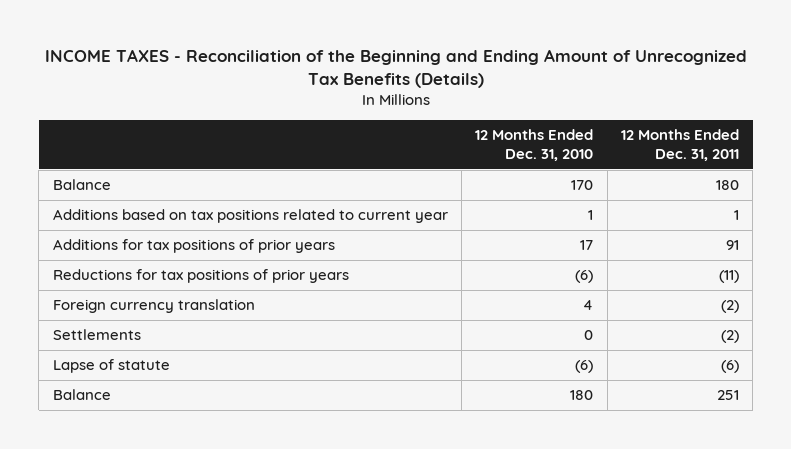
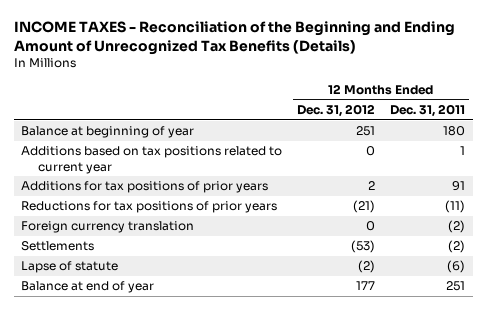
- | 12 Months Ended Dec. 31, 2010 | 12 Months Ended Dec. 31, 2011
+ | 12 Months Ended Dec. 31, 2012 | 12 Months Ended Dec. 31, 2011
- Balance | 170 | 180
+ Balance at beginning of year | 251 | 180
- Balance | 180 | 251
+ Balance at end of year | 177 | 251

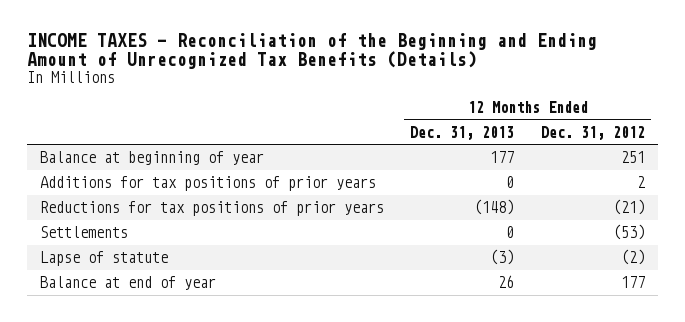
- | 12 Months Ended Dec. 31, 2012 | 12 Months Ended Dec. 31, 2011
+ | 12 Months Ended Dec. 31, 2013 | 12 Months Ended Dec. 31, 2012
- Additions based on tax positions related to current year | 0 | 1
- Foreign currency translation | 0 | (2)

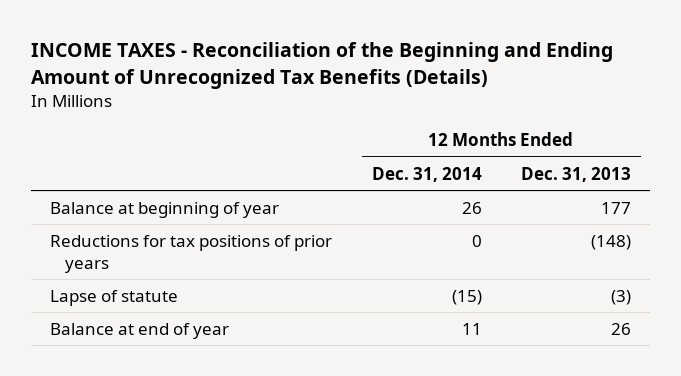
- | 12 Months Ended Dec. 31, 2013 | 12 Months Ended Dec. 31, 2012
+ | 12 Months Ended Dec. 31, 2014 | 12 Months Ended Dec. 31, 2013
- Additions for tax positions of prior years | 0 | 2
- Settlements | 0 | (53)

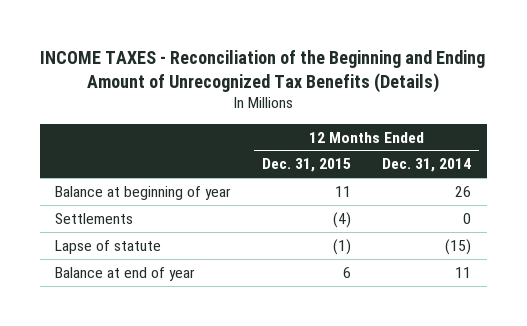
- | 12 Months Ended Dec. 31, 2014 | 12 Months Ended Dec. 31, 2013
+ | 12 Months Ended Dec. 31, 2015 | 12 Months Ended Dec. 31, 2014
- Reductions for tax positions of prior years | 0 | (148)
+ Settlements | (4) | 0

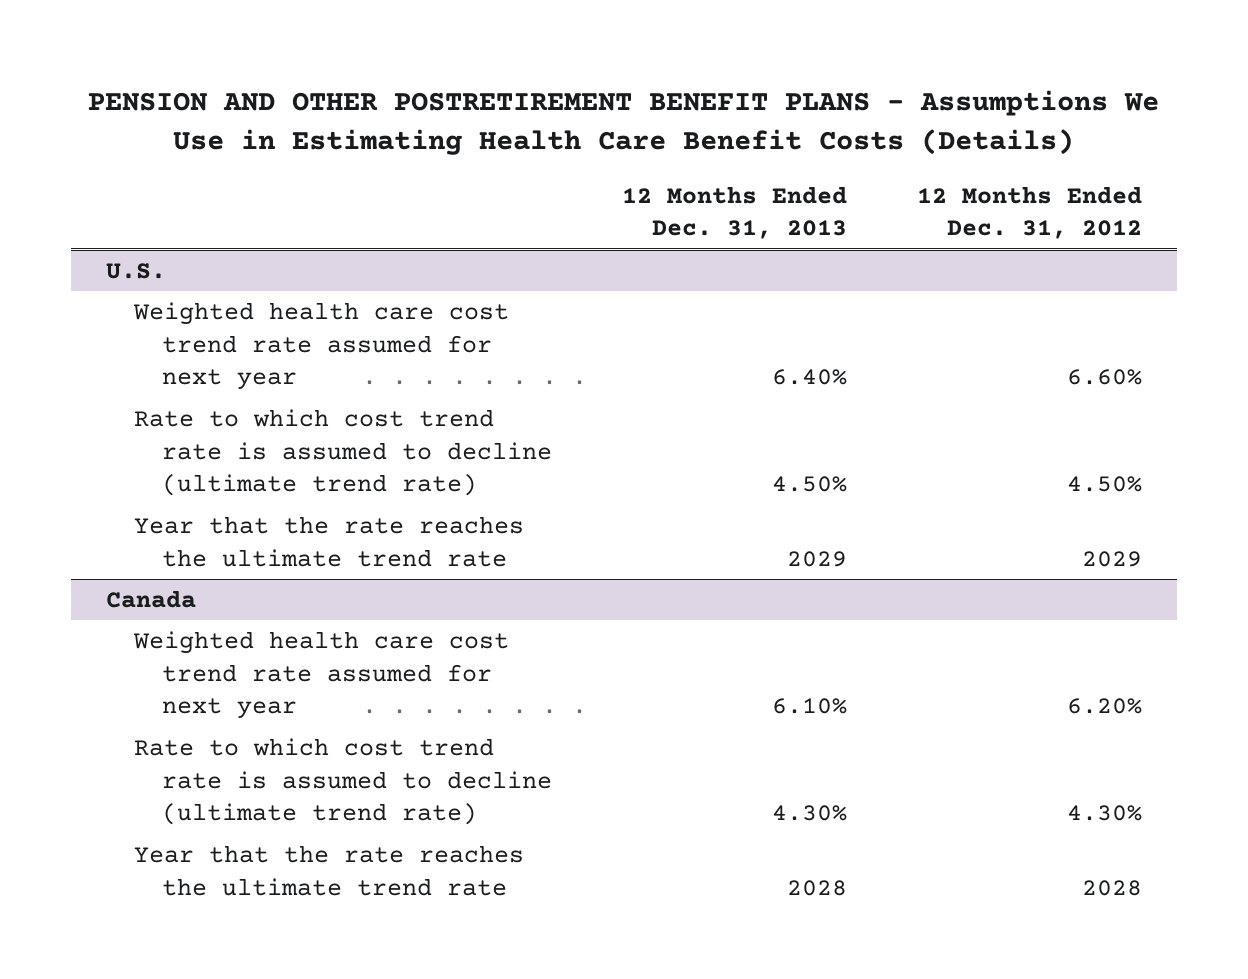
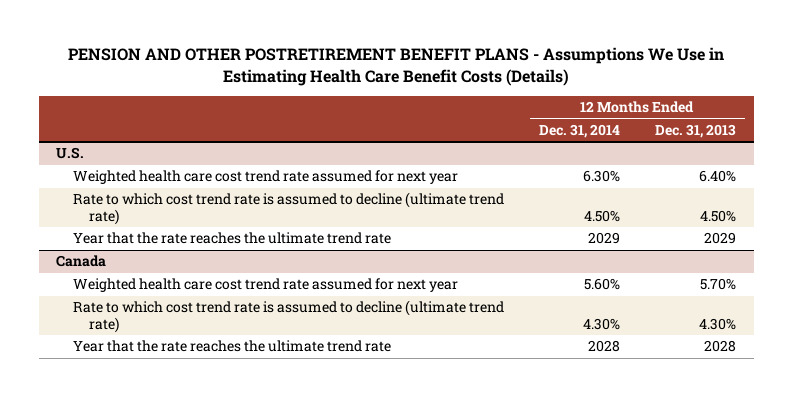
- | 12 Months Ended Dec. 31, 2013 | 12 Months Ended Dec. 31, 2012
+ | 12 Months Ended Dec. 31, 2014 | 12 Months Ended Dec. 31, 2013
@ Canada
- Weighted health care cost trend rate assumed for next year | 6.10% | 6.20%
+ Weighted health care cost trend rate assumed for next year | 5.60% | 5.70%

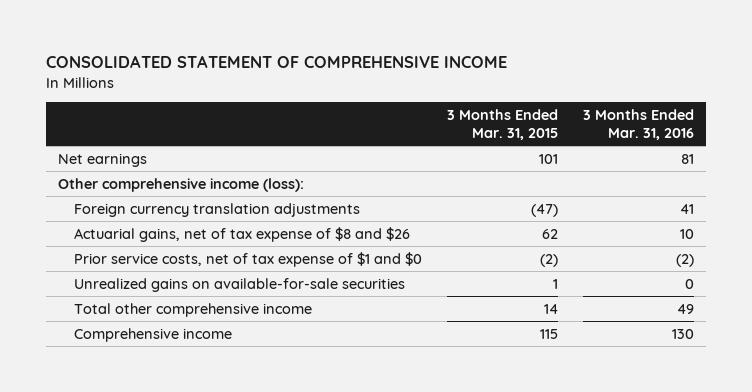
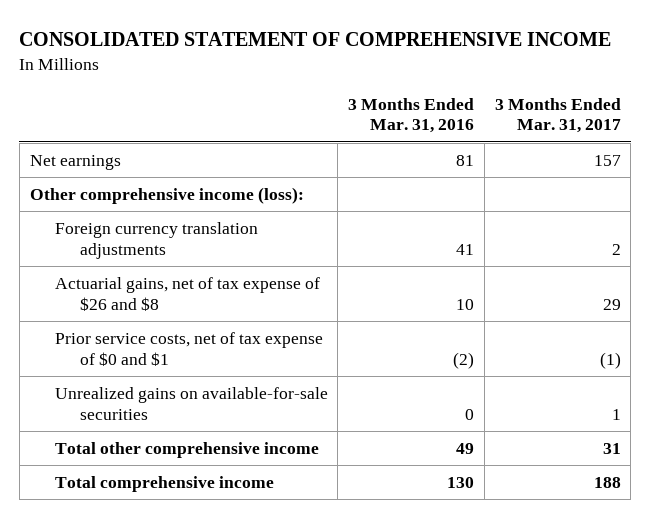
- | 3 Months Ended Mar. 31, 2015 | 3 Months Ended Mar. 31, 2016
+ | 3 Months Ended Mar. 31, 2016 | 3 Months Ended Mar. 31, 2017
- Actuarial gains, net of tax expense of $8 and $26 | 62 | 10
- Prior service costs, net of tax expense of $1 and $0 | (2) | (2)
+ Actuarial gains, net of tax expense of $26 and $8 | 10 | 29
+ Prior service costs, net of tax expense of $0 and $1 | (2) | (1)
- Comprehensive income | 115 | 130
+ Total comprehensive income | 130 | 188

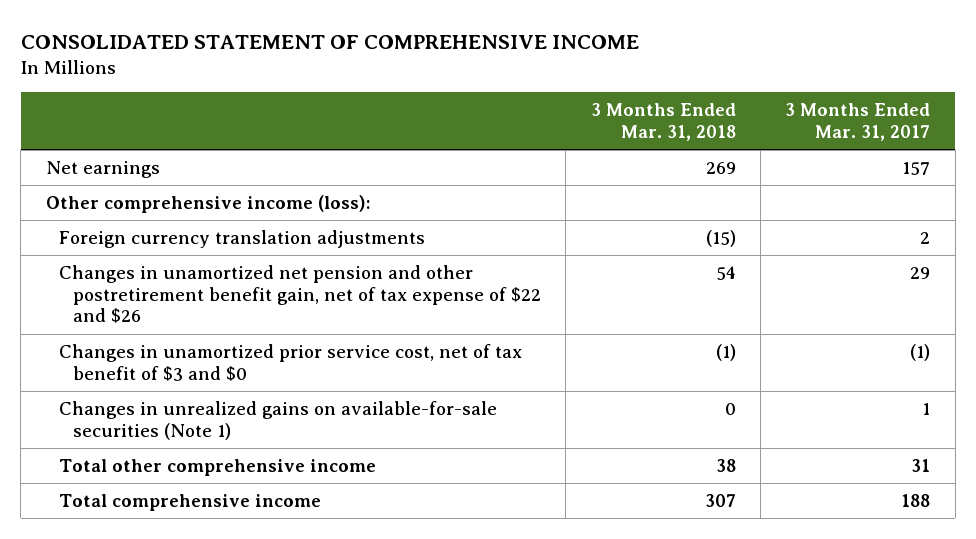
- | 3 Months Ended Mar. 31, 2016 | 3 Months Ended Mar. 31, 2017
+ | 3 Months Ended Mar. 31, 2018 | 3 Months Ended Mar. 31, 2017
- Actuarial gains, net of tax expense of $26 and $8 | 10 | 29
- Prior service costs, net of tax expense of $0 and $1 | (2) | (1)
- Unrealized gains on available-for-sale securities | 0 | 1
+ Changes in unamortized net pension and other postretirement benefit gain, net of tax expense of $22 and $26 | 54 | 29
+ Changes in unamortized prior service cost, net of tax benefit of $3 and $0 | (1) | (1)
+ Changes in unrealized gains on available-for-sale securities (Note 1) | 0 | 1

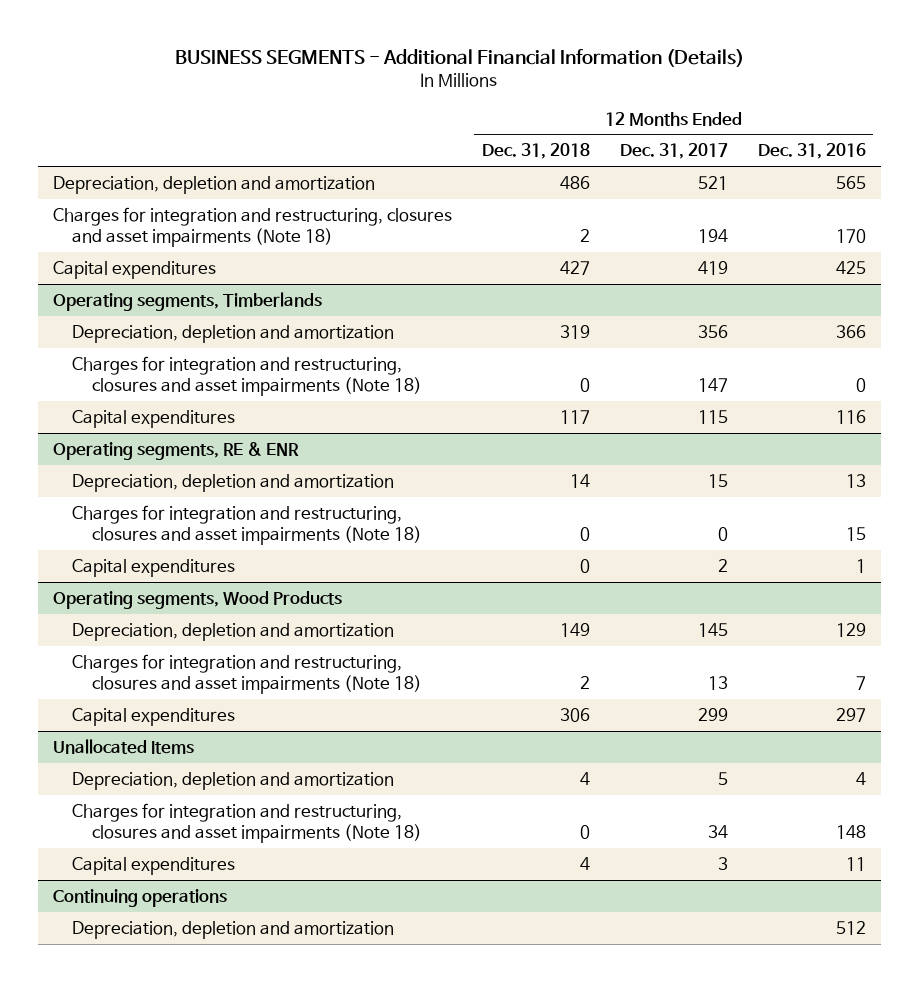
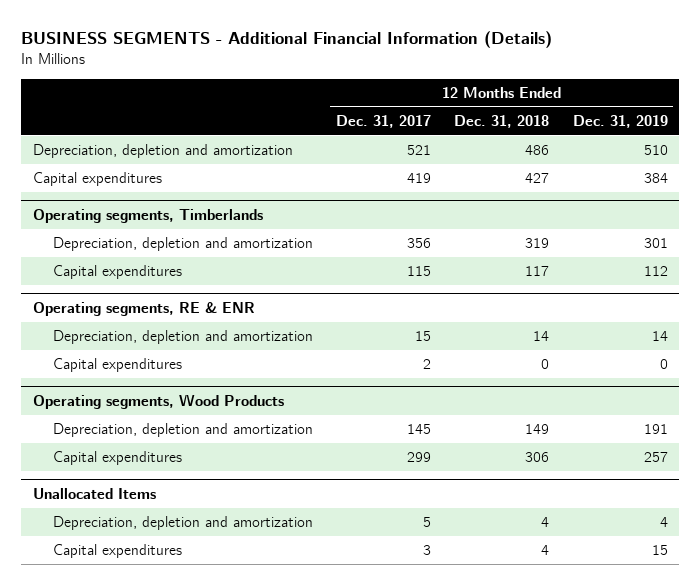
- | 12 Months Ended Dec. 31, 2018 | 12 Months Ended Dec. 31, 2017 | 12 Months Ended Dec. 31, 2016
+ | 12 Months Ended Dec. 31, 2017 | 12 Months Ended Dec. 31, 2018 | 12 Months Ended Dec. 31, 2019
- Charges for integration and restructuring, closures and asset impairments (Note 18) | 2 | 194 | 170
@ Operating segments, Timberlands
- Charges for integration and restructuring, closures and asset impairments (Note 18) | 0 | 147 | 0
@ Operating segments, RE & ENR
- Charges for integration and restructuring, closures and asset impairments (Note 18) | 0 | 0 | 15
@ Operating segments, Wood Products
- Charges for integration and restructuring, closures and asset impairments (Note 18) | 2 | 13 | 7
@ Unallocated Items
- Charges for integration and restructuring, closures and asset impairments (Note 18) | 0 | 34 | 148
- Continuing operations
- Depreciation, depletion and amortization | | | 512

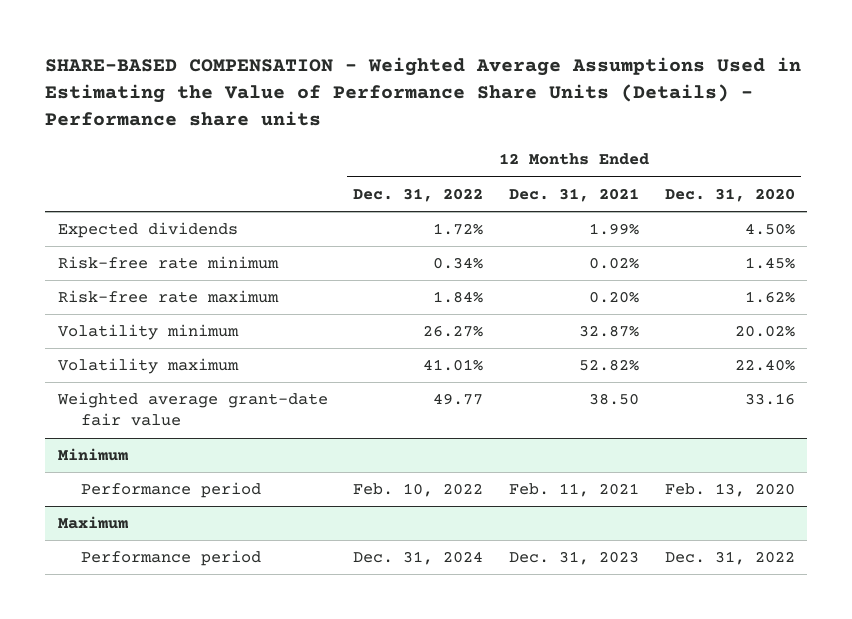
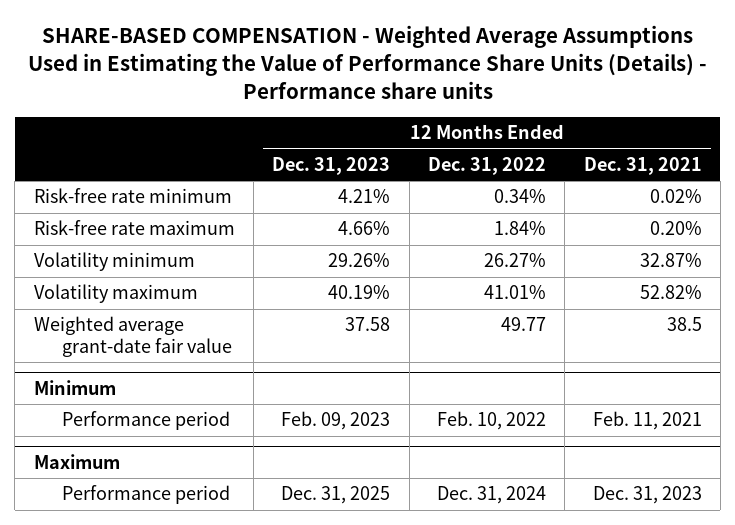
- | 12 Months Ended Dec. 31, 2022 | 12 Months Ended Dec. 31, 2021 | 12 Months Ended Dec. 31, 2020
+ | 12 Months Ended Dec. 31, 2023 | 12 Months Ended Dec. 31, 2022 | 12 Months Ended Dec. 31, 2021
- Expected dividends | 1.72% | 1.99% | 4.50%
- Weighted average grant-date fair value | 49.77 | 38.50 | 33.16
+ Weighted average grant-date fair value | 37.58 | 49.77 | 38.5

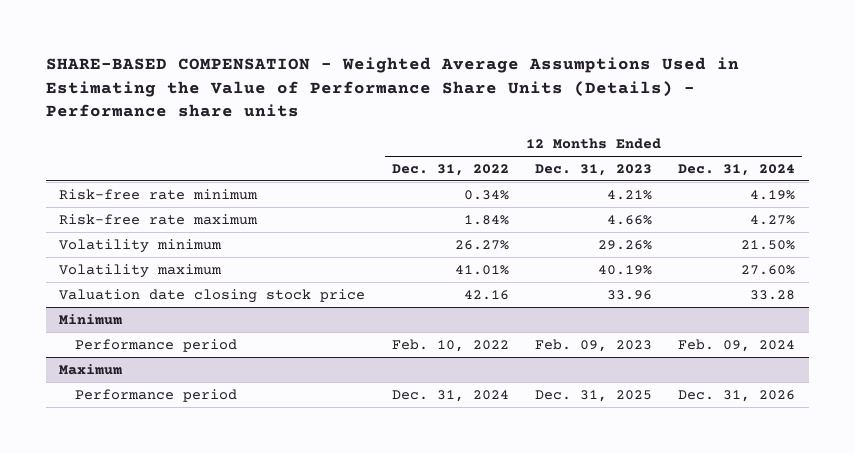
- | 12 Months Ended Dec. 31, 2023 | 12 Months Ended Dec. 31, 2022 | 12 Months Ended Dec. 31, 2021
+ | 12 Months Ended Dec. 31, 2022 | 12 Months Ended Dec. 31, 2023 | 12 Months Ended Dec. 31, 2024
- Weighted average grant-date fair value | 37.58 | 49.77 | 38.5
+ Valuation date closing stock price | 42.16 | 33.96 | 33.28

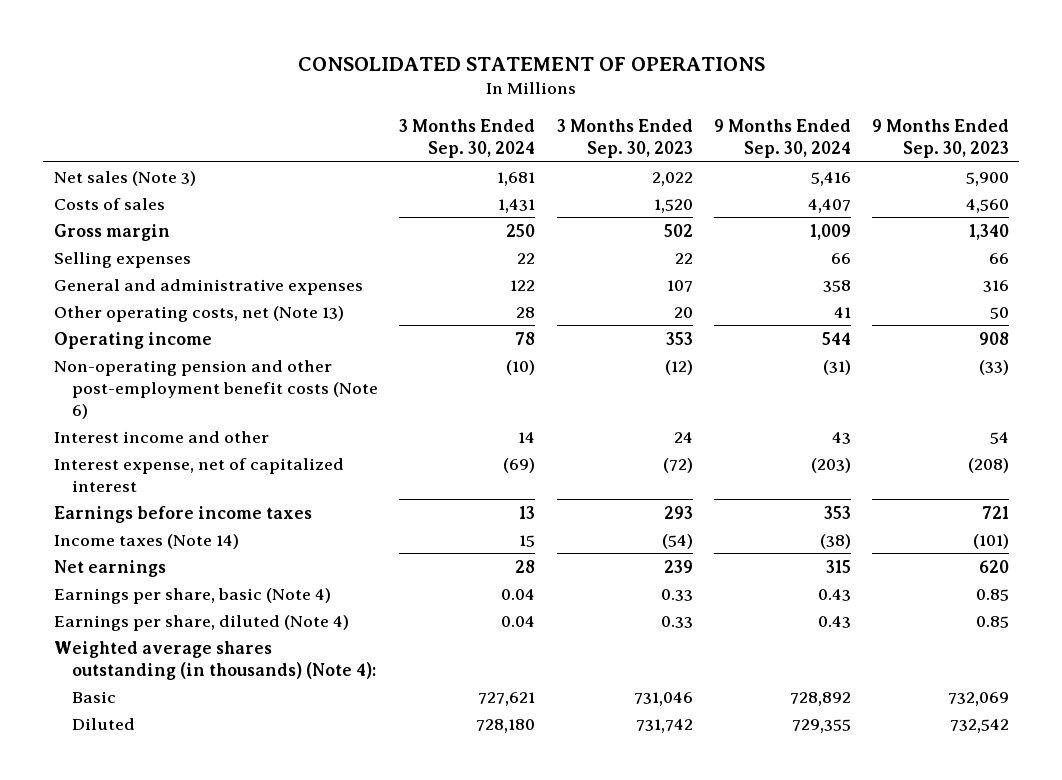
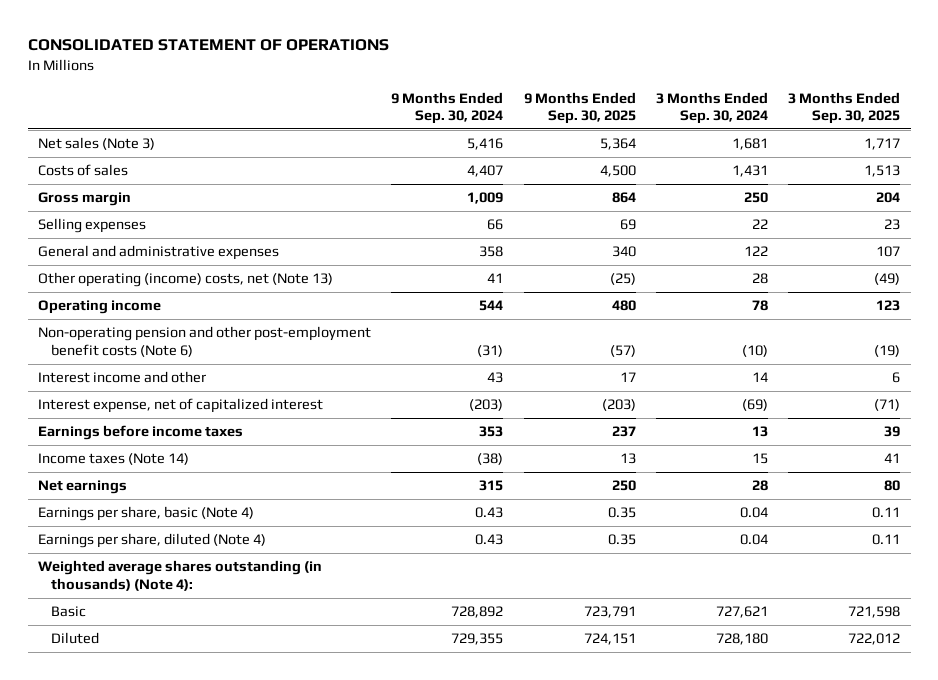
- | 3 Months Ended Sep. 30, 2024 | 3 Months Ended Sep. 30, 2023 | 9 Months Ended Sep. 30, 2024 | 9 Months Ended Sep. 30, 2023
+ | 9 Months Ended Sep. 30, 2024 | 9 Months Ended Sep. 30, 2025 | 3 Months Ended Sep. 30, 2024 | 3 Months Ended Sep. 30, 2025
- Other operating costs, net (Note 13) | 28 | 20 | 41 | 50
+ Other operating (income) costs, net (Note 13) | 41 | (25) | 28 | (49)

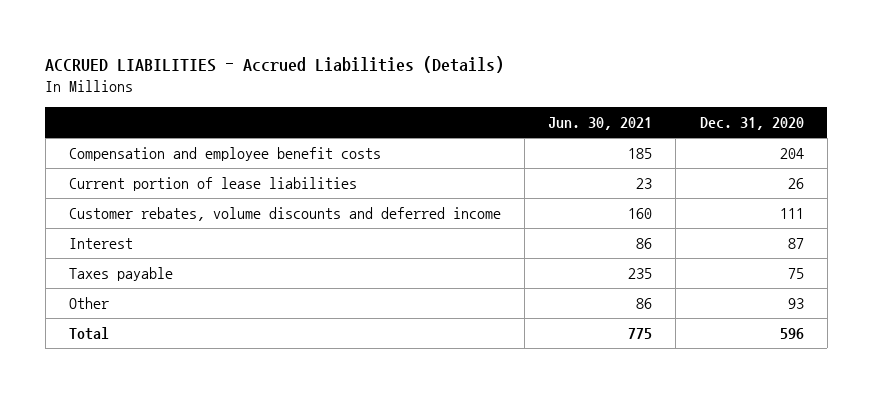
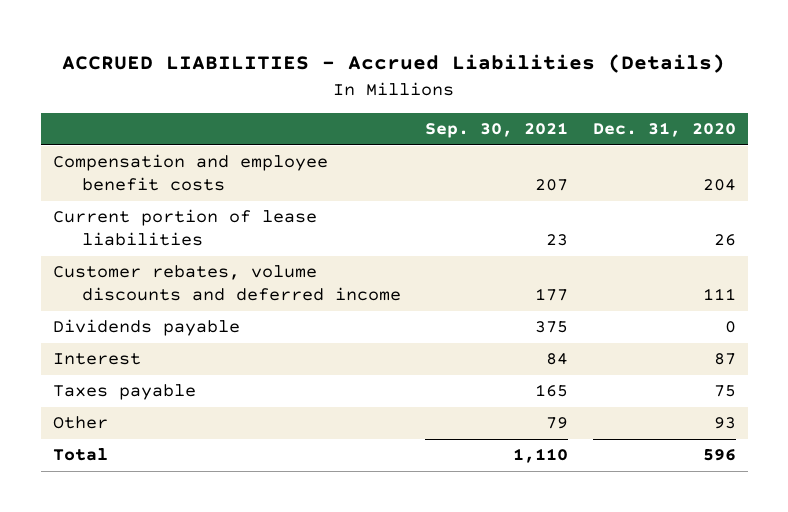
- | Jun. 30, 2021 | Dec. 31, 2020
+ | Sep. 30, 2021 | Dec. 31, 2020
+ Dividends payable | 375 | 0

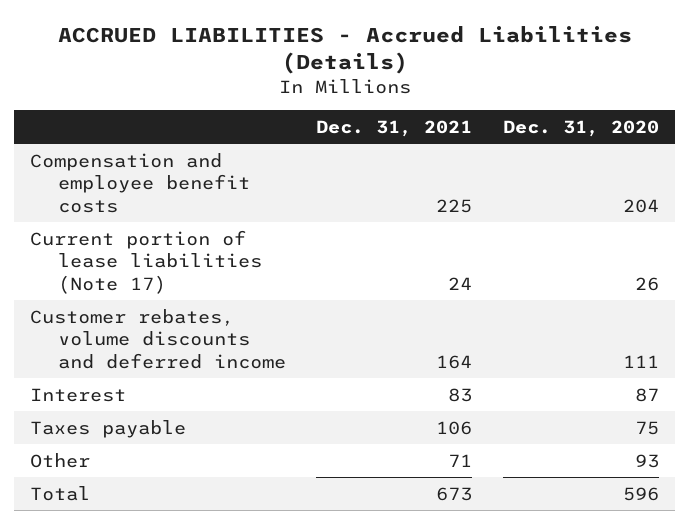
- | Sep. 30, 2021 | Dec. 31, 2020
+ | Dec. 31, 2021 | Dec. 31, 2020
- Current portion of lease liabilities | 23 | 26
+ Current portion of lease liabilities (Note 17) | 24 | 26
- Dividends payable | 375 | 0

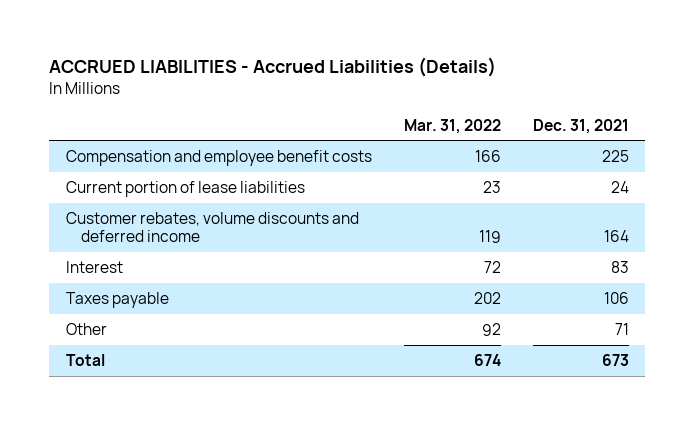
- | Dec. 31, 2021 | Dec. 31, 2020
+ | Mar. 31, 2022 | Dec. 31, 2021
- Current portion of lease liabilities (Note 17) | 24 | 26
+ Current portion of lease liabilities | 23 | 24

